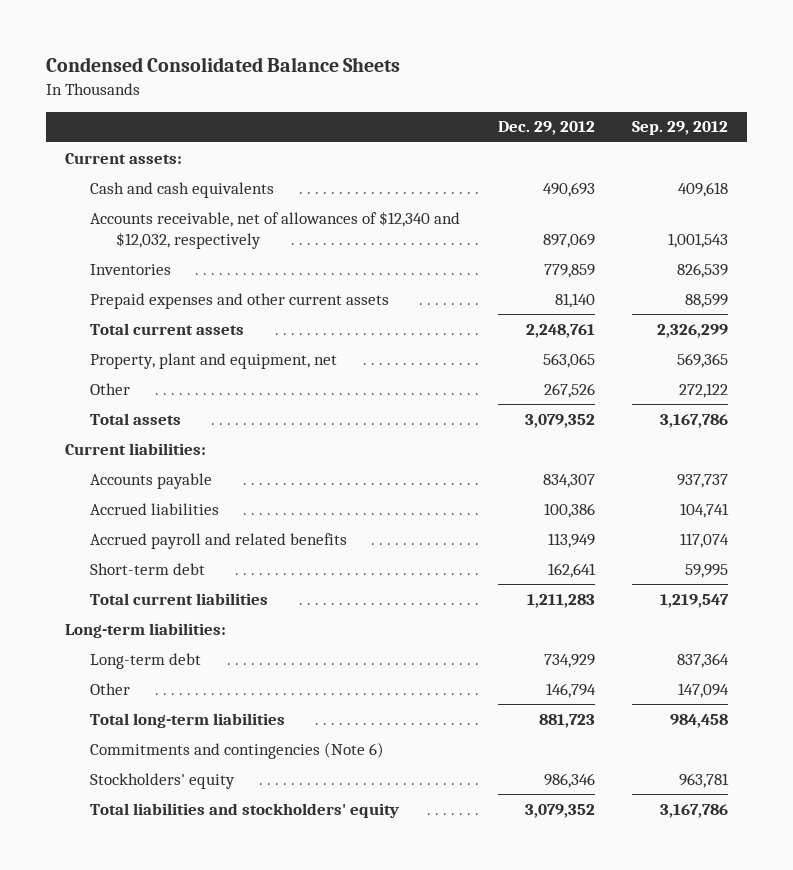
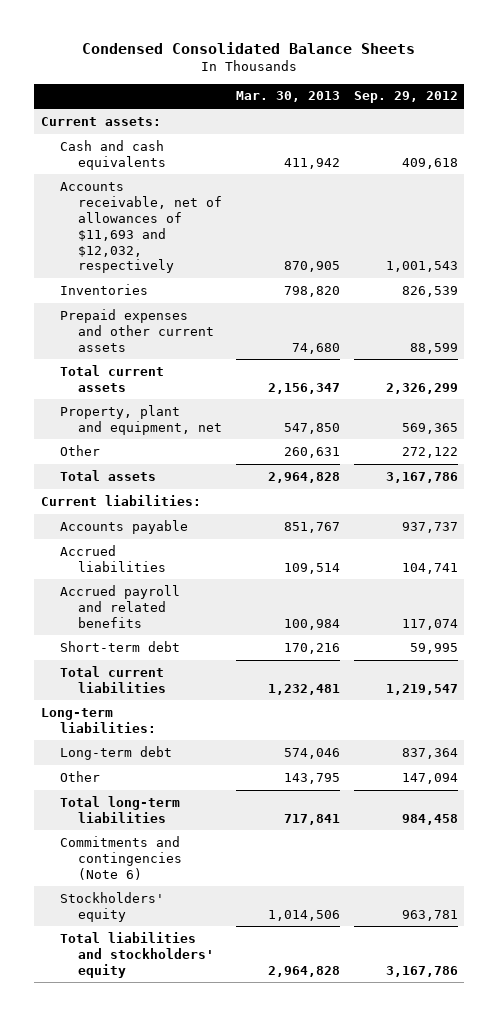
- | Dec. 29, 2012 | Sep. 29, 2012
+ | Mar. 30, 2013 | Sep. 29, 2012
- Accounts receivable, net of allowances of $12,340 and $12,032, respectively | 897,069 | 1,001,543
+ Accounts receivable, net of allowances of $11,693 and $12,032, respectively | 870,905 | 1,001,543

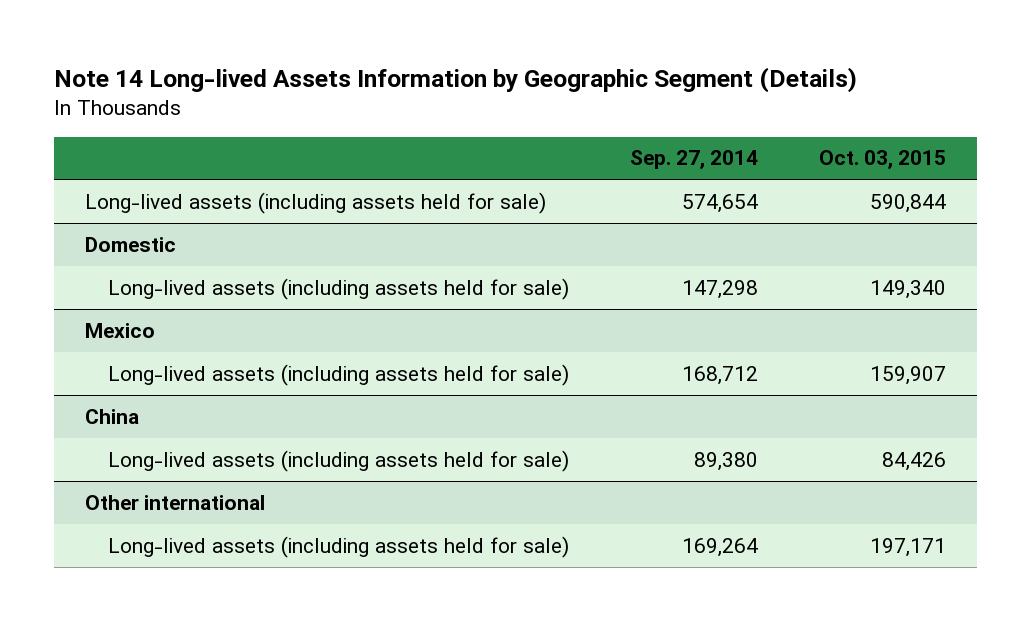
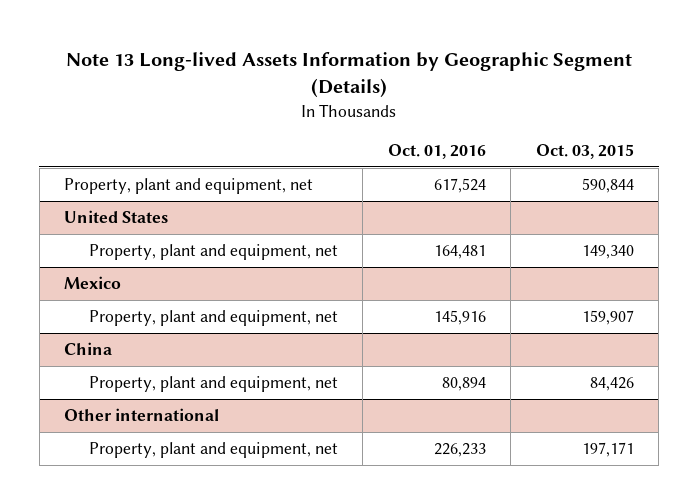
- Note 14 Long-lived Assets Information by Geographic Segment (Details)
+ Note 13 Long-lived Assets Information by Geographic Segment (Details)
- | Sep. 27, 2014 | Oct. 03, 2015
+ | Oct. 01, 2016 | Oct. 03, 2015
- Long-lived assets (including assets held for sale) | 574,654 | 590,844
- Domestic
- Long-lived assets (including assets held for sale) | 147,298 | 149,340
+ Property, plant and equipment, net | 617,524 | 590,844
+ United States
+ Property, plant and equipment, net | 164,481 | 149,340
@ Mexico
- Long-lived assets (including assets held for sale) | 168,712 | 159,907
+ Property, plant and equipment, net | 145,916 | 159,907
@ China
- Long-lived assets (including assets held for sale) | 89,380 | 84,426
+ Property, plant and equipment, net | 80,894 | 84,426
@ Other international
- Long-lived assets (including assets held for sale) | 169,264 | 197,171
+ Property, plant and equipment, net | 226,233 | 197,171

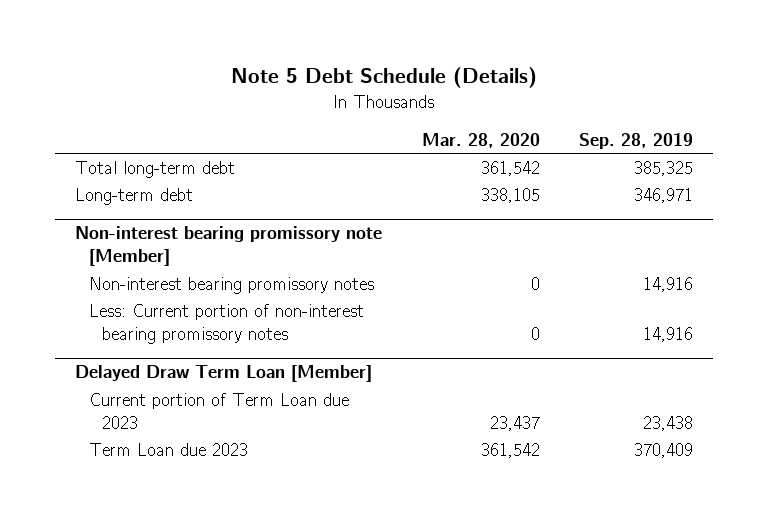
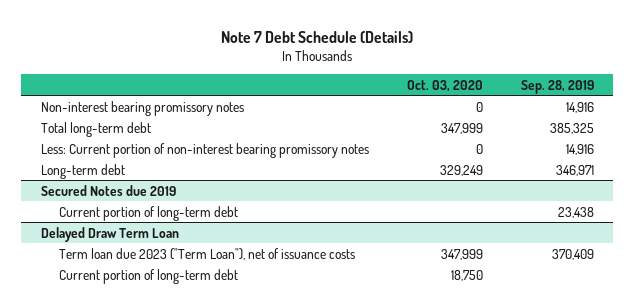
- Note 5 Debt Schedule (Details)
+ Note 7 Debt Schedule (Details)
- | Mar. 28, 2020 | Sep. 28, 2019
+ | Oct. 03, 2020 | Sep. 28, 2019
- Non-interest bearing promissory note [Member]
moved down: Total long-term debt | 347,999 | 385,325
- Delayed Draw Term Loan [Member]
- Current portion of Term Loan due 2023 | 23,437 | 23,438
- Term Loan due 2023 | 361,542 | 370,409
moved down: Long-term debt | 329,249 | 346,971
+ Secured Notes due 2019
+ Current portion of long-term debt | | 23,438
+ Delayed Draw Term Loan
+ Term loan due 2023 ("Term Loan"), net of issuance costs | 347,999 | 370,409
+ Current portion of long-term debt | 18,750 |

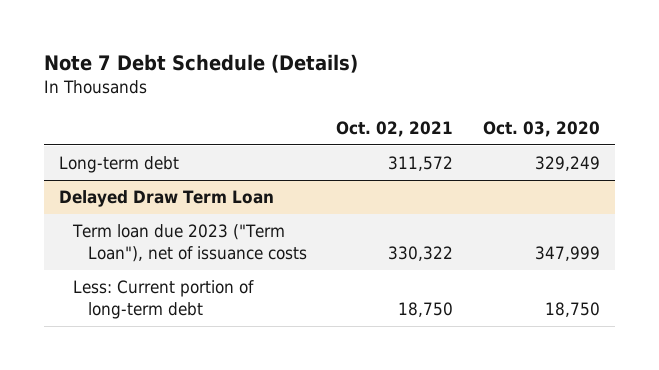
- | Oct. 03, 2020 | Sep. 28, 2019
+ | Oct. 02, 2021 | Oct. 03, 2020
- Non-interest bearing promissory notes | 0 | 14,916
- Total long-term debt | 347,999 | 385,325
- Less: Current portion of non-interest bearing promissory notes | 0 | 14,916
- Secured Notes due 2019
- Current portion of long-term debt | | 23,438
@ Delayed Draw Term Loan
- Current portion of long-term debt | 18,750 |
+ Less: Current portion of long-term debt | 18,750 | 18,750

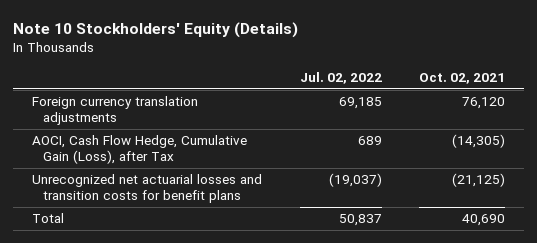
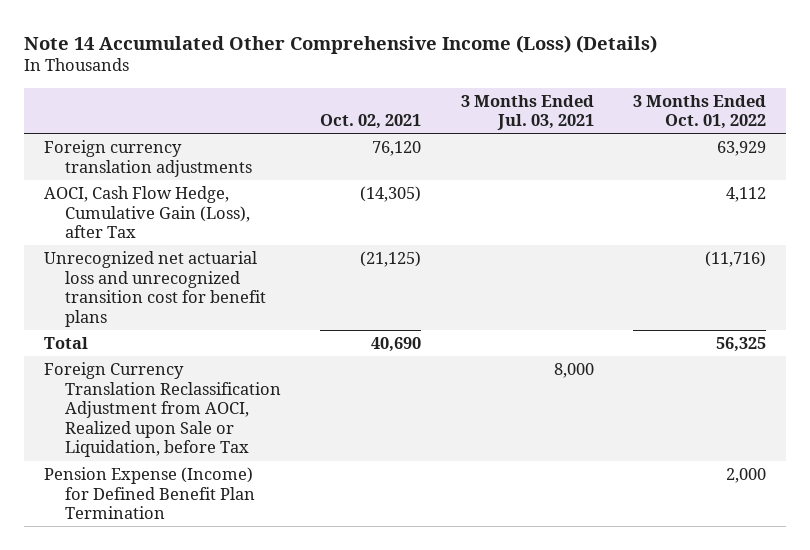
- Note 10 Stockholders' Equity (Details)
+ Note 14 Accumulated Other Comprehensive Income (Loss) (Details)
- | Jul. 02, 2022 | Oct. 02, 2021
+ | Oct. 02, 2021 | 3 Months Ended Jul. 03, 2021 | 3 Months Ended Oct. 01, 2022
- Unrecognized net actuarial losses and transition costs for benefit plans | (19,037) | (21,125)
+ Unrecognized net actuarial loss and unrecognized transition cost for benefit plans | (21,125) | | (11,716)
+ Foreign Currency Translation Reclassification Adjustment from AOCI, Realized upon Sale or Liquidation, before Tax | | 8,000 |
+ Pension Expense (Income) for Defined Benefit Plan Termination | | | 2,000

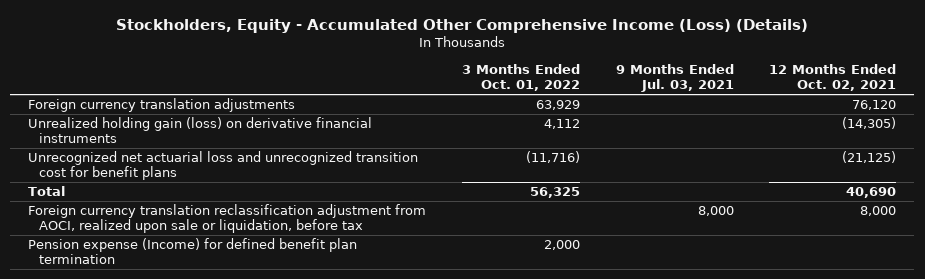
- Note 14 Accumulated Other Comprehensive Income (Loss) (Details)
+ Stockholders, Equity - Accumulated Other Comprehensive Income (Loss) (Details)
- | Oct. 02, 2021 | 3 Months Ended Jul. 03, 2021 | 3 Months Ended Oct. 01, 2022
+ | 3 Months Ended Oct. 01, 2022 | 9 Months Ended Jul. 03, 2021 | 12 Months Ended Oct. 02, 2021
- AOCI, Cash Flow Hedge, Cumulative Gain (Loss), after Tax | (14,305) | | 4,112
+ Unrealized holding gain (loss) on derivative financial instruments | 4,112 | | (14,305)
- Foreign Currency Translation Reclassification Adjustment from AOCI, Realized upon Sale or Liquidation, before Tax | | 8,000 |
- Pension Expense (Income) for Defined Benefit Plan Termination | | | 2,000
+ Foreign currency translation reclassification adjustment from AOCI, realized upon sale or liquidation, before tax | | 8,000 | 8,000
+ Pension expense (Income) for defined benefit plan termination | 2,000 | |

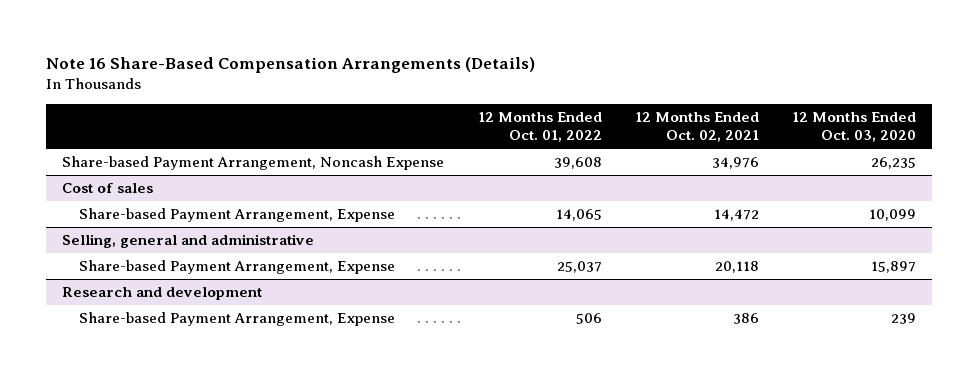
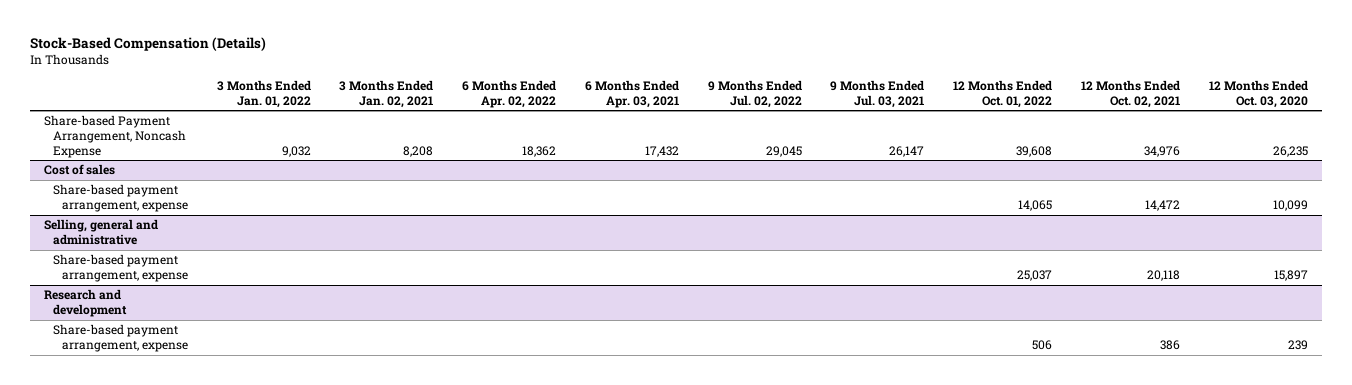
- Note 16 Share-Based Compensation Arrangements (Details)
+ Stock-Based Compensation (Details)
- | 12 Months Ended Oct. 01, 2022 | 12 Months Ended Oct. 02, 2021 | 12 Months Ended Oct. 03, 2020
+ | 3 Months Ended Jan. 01, 2022 | 3 Months Ended Jan. 02, 2021 | 6 Months Ended Apr. 02, 2022 | 6 Months Ended Apr. 03, 2021 | 9 Months Ended Jul. 02, 2022 | 9 Months Ended Jul. 03, 2021 | 12 Months Ended Oct. 01, 2022 | 12 Months Ended Oct. 02, 2021 | 12 Months Ended Oct. 03, 2020
@ Cost of sales
- Share-based Payment Arrangement, Expense | 14,065 | 14,472 | 10,099
+ Share-based payment arrangement, expense | | | | | | | 14,065 | 14,472 | 10,099
@ Selling, general and administrative
- Share-based Payment Arrangement, Expense | 25,037 | 20,118 | 15,897
+ Share-based payment arrangement, expense | | | | | | | 25,037 | 20,118 | 15,897
@ Research and development
- Share-based Payment Arrangement, Expense | 506 | 386 | 239
+ Share-based payment arrangement, expense | | | | | | | 506 | 386 | 239

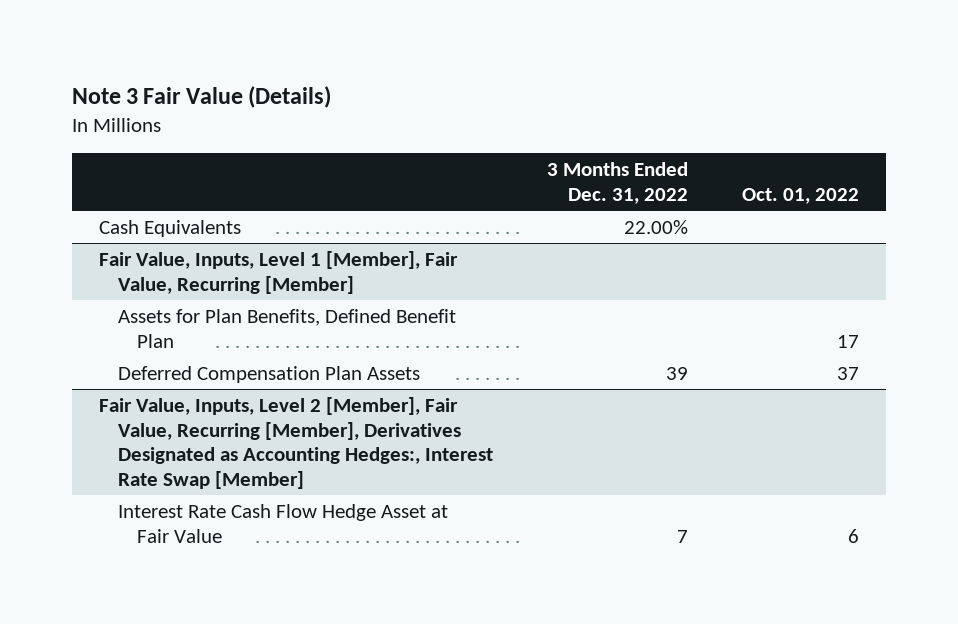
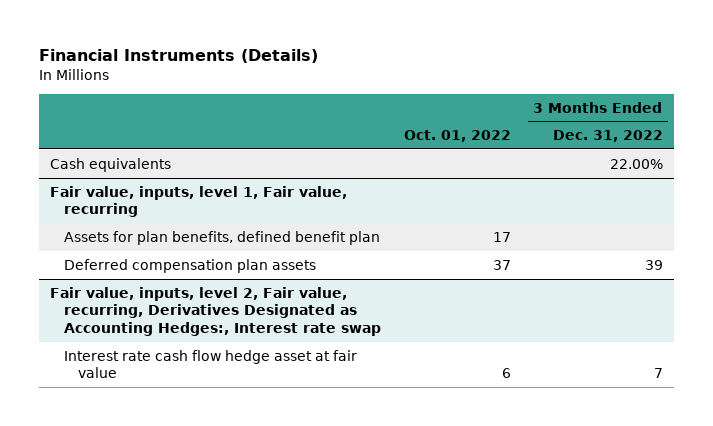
- Note 3 Fair Value (Details)
+ Financial Instruments (Details)
- | 3 Months Ended Dec. 31, 2022 | Oct. 01, 2022
+ | Oct. 01, 2022 | 3 Months Ended Dec. 31, 2022
- Cash Equivalents | 22.00% |
- Fair Value, Inputs, Level 1 [Member], Fair Value, Recurring [Member]
- Assets for Plan Benefits, Defined Benefit Plan | | 17
- Deferred Compensation Plan Assets | 39 | 37
- Fair Value, Inputs, Level 2 [Member], Fair Value, Recurring [Member], Derivatives Designated as Accounting Hedges:, Interest Rate Swap [Member]
- Interest Rate Cash Flow Hedge Asset at Fair Value | 7 | 6
+ Cash equivalents | | 22.00%
+ Fair value, inputs, level 1, Fair value, recurring
+ Assets for plan benefits, defined benefit plan | 17 |
+ Deferred compensation plan assets | 37 | 39
+ Fair value, inputs, level 2, Fair value, recurring, Derivatives Designated as Accounting Hedges:, Interest rate swap
+ Interest rate cash flow hedge asset at fair value | 6 | 7

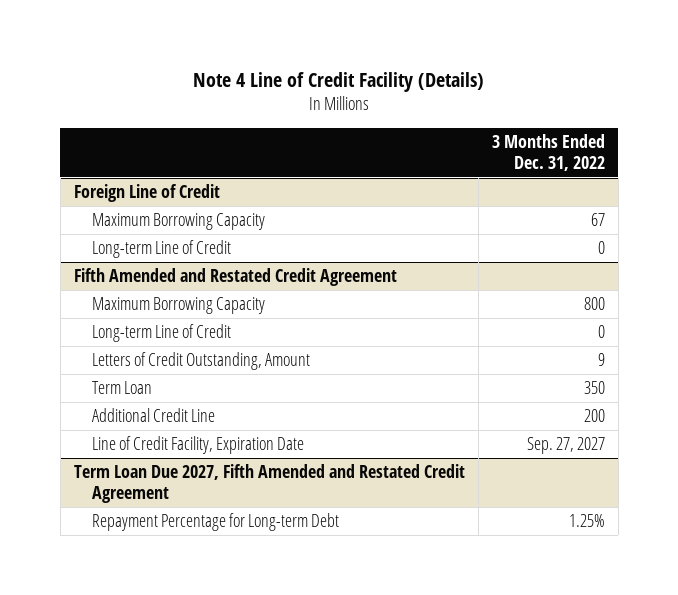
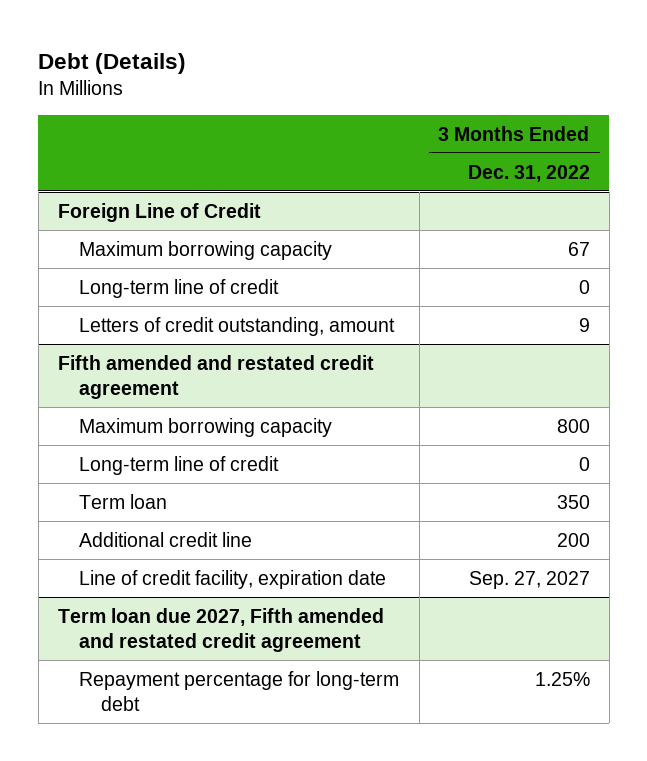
- Note 4 Line of Credit Facility (Details)
+ Debt (Details)
@ Foreign Line of Credit
- Maximum Borrowing Capacity | 67
- Long-term Line of Credit | 0
- Fifth Amended and Restated Credit Agreement
- Maximum Borrowing Capacity | 800
- Long-term Line of Credit | 0
- Letters of Credit Outstanding, Amount | 9
- Term Loan | 350
- Additional Credit Line | 200
- Line of Credit Facility, Expiration Date | Sep. 27, 2027
- Term Loan Due 2027, Fifth Amended and Restated Credit Agreement
- Repayment Percentage for Long-term Debt | 1.25%
@ Foreign Line of Credit
+ Maximum borrowing capacity | 67
+ Long-term line of credit | 0
+ Letters of credit outstanding, amount | 9
+ Fifth amended and restated credit agreement
+ Maximum borrowing capacity | 800
+ Long-term line of credit | 0
+ Term loan | 350
+ Additional credit line | 200
+ Line of credit facility, expiration date | Sep. 27, 2027
+ Term loan due 2027, Fifth amended and restated credit agreement
+ Repayment percentage for long-term debt | 1.25%

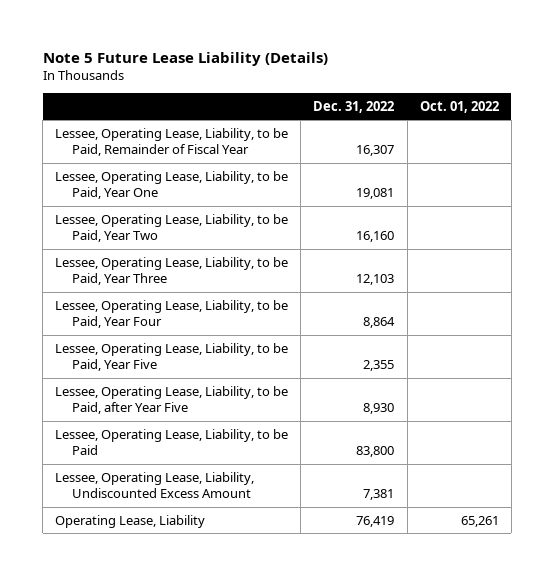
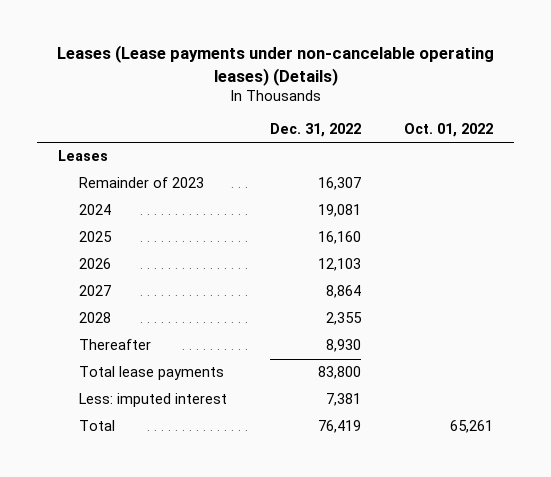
- Note 5 Future Lease Liability (Details)
+ Leases (Lease payments under non-cancelable operating leases) (Details)
- Lessee, Operating Lease, Liability, to be Paid, Remainder of Fiscal Year | 16,307 |
- Lessee, Operating Lease, Liability, to be Paid, Year One | 19,081 |
- Lessee, Operating Lease, Liability, to be Paid, Year Two | 16,160 |
- Lessee, Operating Lease, Liability, to be Paid, Year Three | 12,103 |
- Lessee, Operating Lease, Liability, to be Paid, Year Four | 8,864 |
- Lessee, Operating Lease, Liability, to be Paid, Year Five | 2,355 |
- Lessee, Operating Lease, Liability, to be Paid, after Year Five | 8,930 |
- Lessee, Operating Lease, Liability, to be Paid | 83,800 |
- Lessee, Operating Lease, Liability, Undiscounted Excess Amount | 7,381 |
- Operating Lease, Liability | 76,419 | 65,261
+ Leases
+ Remainder of 2023 | 16,307 |
+ 2024 | 19,081 |
+ 2025 | 16,160 |
+ 2026 | 12,103 |
+ 2027 | 8,864 |
+ 2028 | 2,355 |
+ Thereafter | 8,930 |
+ Total lease payments | 83,800 |
+ Less: imputed interest | 7,381 |
+ Total | 76,419 | 65,261

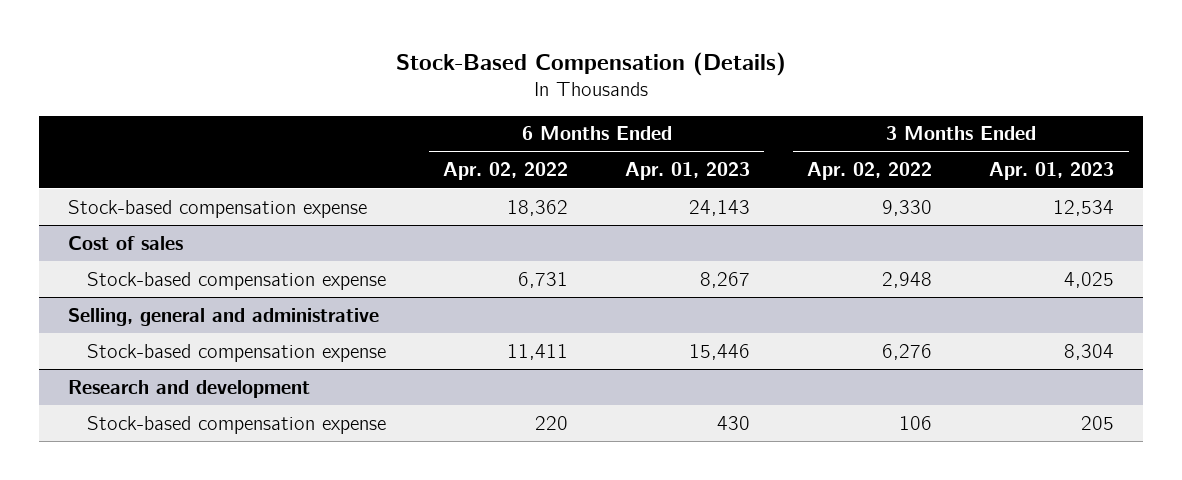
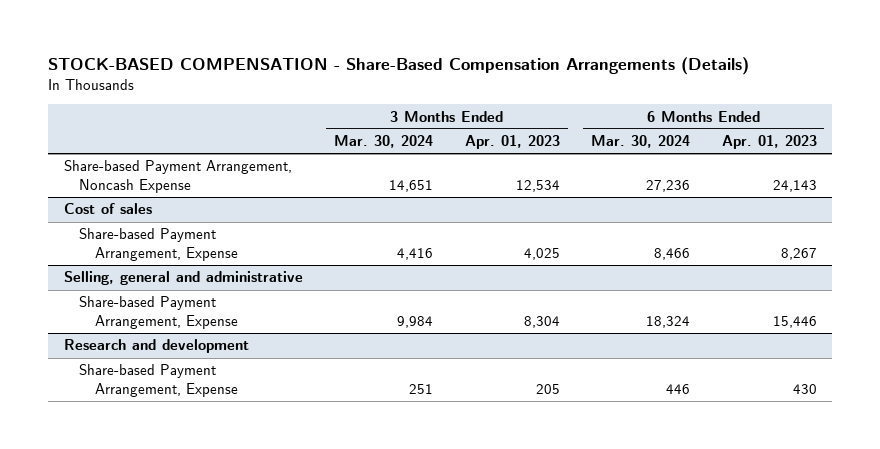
- Stock-Based Compensation (Details)
+ STOCK-BASED COMPENSATION - Share-Based Compensation Arrangements (Details)
- | 6 Months Ended Apr. 02, 2022 | 6 Months Ended Apr. 01, 2023 | 3 Months Ended Apr. 02, 2022 | 3 Months Ended Apr. 01, 2023
+ | 3 Months Ended Mar. 30, 2024 | 3 Months Ended Apr. 01, 2023 | 6 Months Ended Mar. 30, 2024 | 6 Months Ended Apr. 01, 2023
- Stock-based compensation expense | 18,362 | 24,143 | 9,330 | 12,534
+ Share-based Payment Arrangement, Noncash Expense | 14,651 | 12,534 | 27,236 | 24,143
@ Cost of sales
- Stock-based compensation expense | 6,731 | 8,267 | 2,948 | 4,025
+ Share-based Payment Arrangement, Expense | 4,416 | 4,025 | 8,466 | 8,267
@ Selling, general and administrative
- Stock-based compensation expense | 11,411 | 15,446 | 6,276 | 8,304
+ Share-based Payment Arrangement, Expense | 9,984 | 8,304 | 18,324 | 15,446
@ Research and development
- Stock-based compensation expense | 220 | 430 | 106 | 205
+ Share-based Payment Arrangement, Expense | 251 | 205 | 446 | 430

